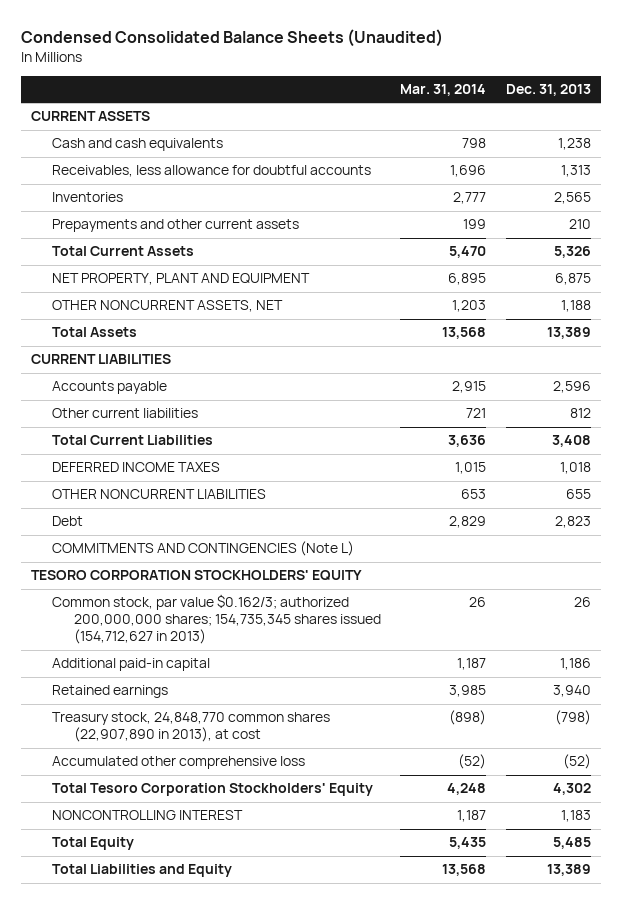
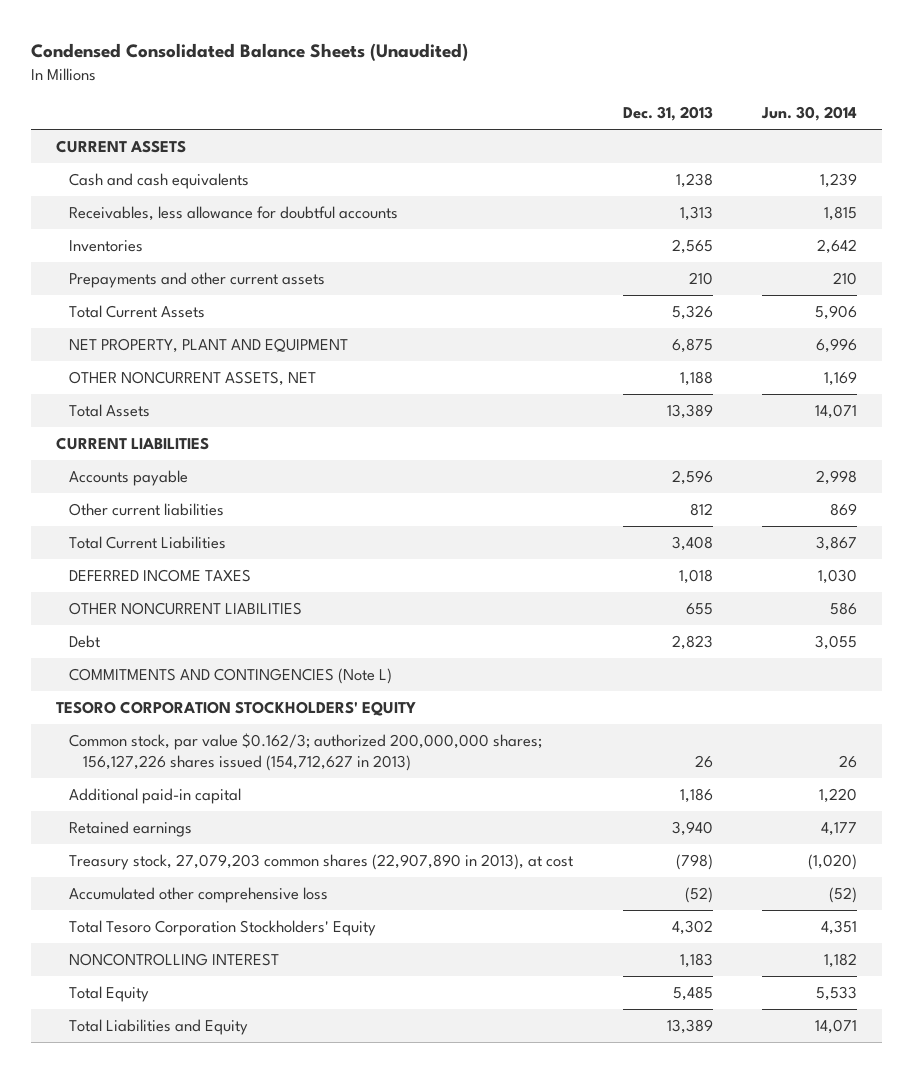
- | Mar. 31, 2014 | Dec. 31, 2013
+ | Dec. 31, 2013 | Jun. 30, 2014
- Common stock, par value $0.162/3; authorized 200,000,000 shares; 154,735,345 shares issued (154,712,627 in 2013) | 26 | 26
+ Common stock, par value $0.162/3; authorized 200,000,000 shares; 156,127,226 shares issued (154,712,627 in 2013) | 26 | 26
- Treasury stock, 24,848,770 common shares (22,907,890 in 2013), at cost | (898) | (798)
+ Treasury stock, 27,079,203 common shares (22,907,890 in 2013), at cost | (798) | (1,020)

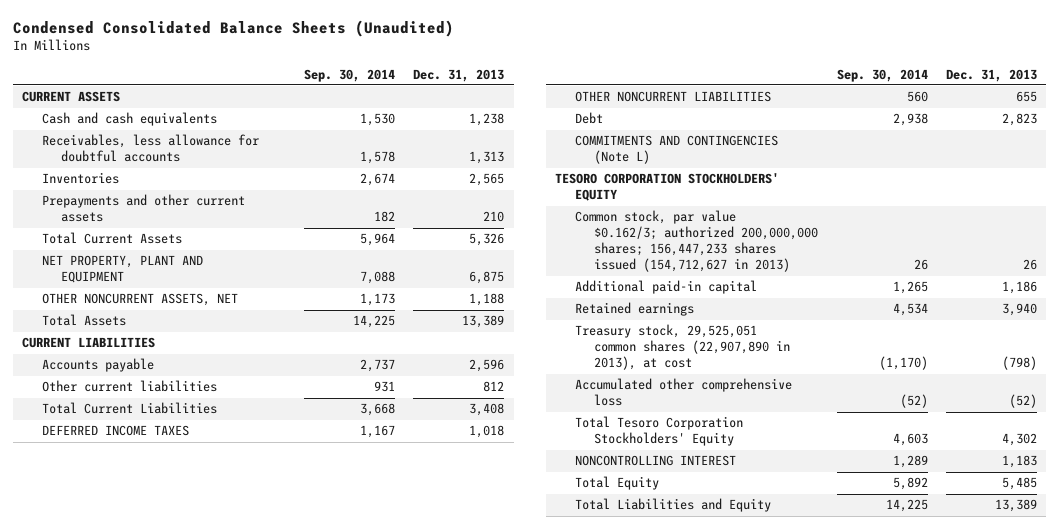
- | Dec. 31, 2013 | Jun. 30, 2014
+ | Sep. 30, 2014 | Dec. 31, 2013
- Common stock, par value $0.162/3; authorized 200,000,000 shares; 156,127,226 shares issued (154,712,627 in 2013) | 26 | 26
+ Common stock, par value $0.162/3; authorized 200,000,000 shares; 156,447,233 shares issued (154,712,627 in 2013) | 26 | 26
- Treasury stock, 27,079,203 common shares (22,907,890 in 2013), at cost | (798) | (1,020)
+ Treasury stock, 29,525,051 common shares (22,907,890 in 2013), at cost | (1,170) | (798)

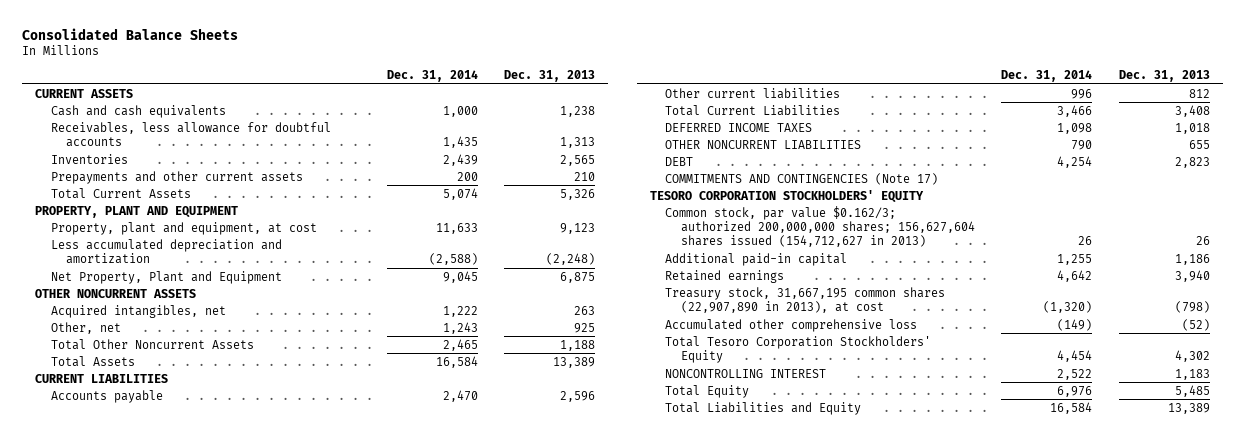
- Condensed Consolidated Balance Sheets (Unaudited)
+ Consolidated Balance Sheets
- | Sep. 30, 2014 | Dec. 31, 2013
+ | Dec. 31, 2014 | Dec. 31, 2013
- NET PROPERTY, PLANT AND EQUIPMENT | 7,088 | 6,875
- OTHER NONCURRENT ASSETS, NET | 1,173 | 1,188
+ PROPERTY, PLANT AND EQUIPMENT
+ Property, plant and equipment, at cost | 11,633 | 9,123
+ Less accumulated depreciation and amortization | (2,588) | (2,248)
+ Net Property, Plant and Equipment | 9,045 | 6,875
+ OTHER NONCURRENT ASSETS
+ Acquired intangibles, net | 1,222 | 263
+ Other, net | 1,243 | 925
+ Total Other Noncurrent Assets | 2,465 | 1,188
- Debt | 2,938 | 2,823
- COMMITMENTS AND CONTINGENCIES (Note L)
+ DEBT | 4,254 | 2,823
+ COMMITMENTS AND CONTINGENCIES (Note 17)
- Common stock, par value $0.162/3; authorized 200,000,000 shares; 156,447,233 shares issued (154,712,627 in 2013) | 26 | 26
+ Common stock, par value $0.162/3; authorized 200,000,000 shares; 156,627,604 shares issued (154,712,627 in 2013) | 26 | 26
- Treasury stock, 29,525,051 common shares (22,907,890 in 2013), at cost | (1,170) | (798)
+ Treasury stock, 31,667,195 common shares (22,907,890 in 2013), at cost | (1,320) | (798)

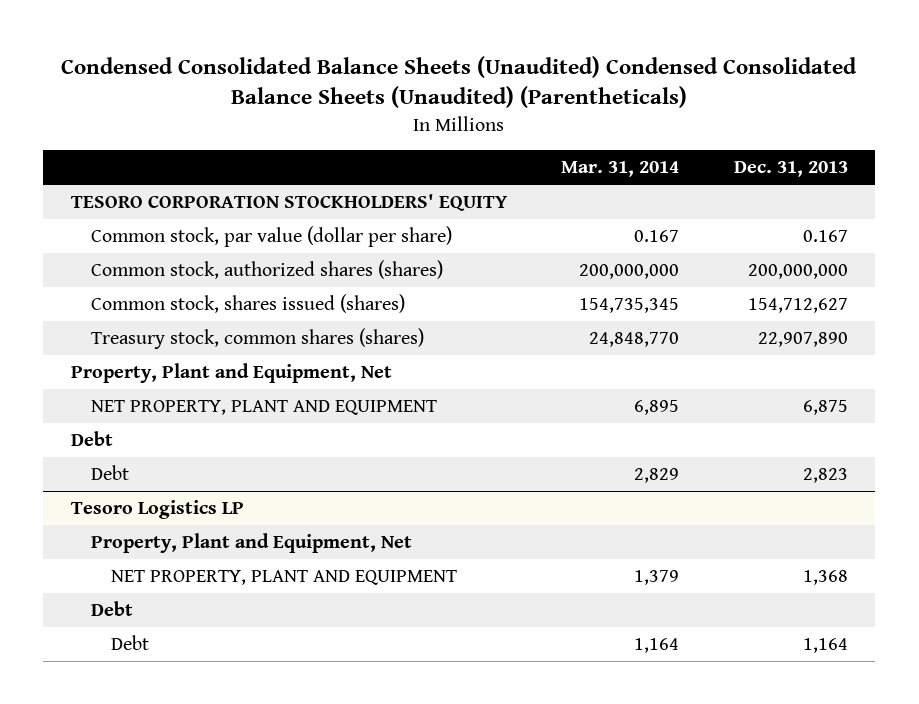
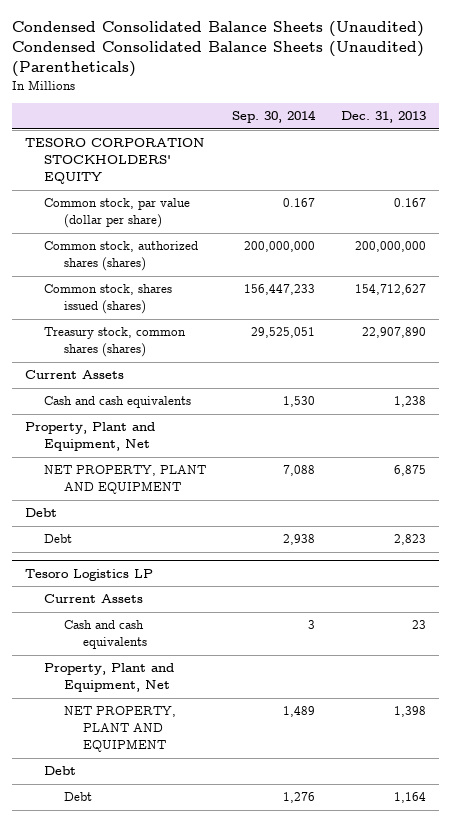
- | Mar. 31, 2014 | Dec. 31, 2013
+ | Sep. 30, 2014 | Dec. 31, 2013
+ Current Assets
+ Cash and cash equivalents | 1,530 | 1,238
@ Tesoro Logistics LP
+ Current Assets
+ Cash and cash equivalents | 3 | 23
- NET PROPERTY, PLANT AND EQUIPMENT | 1,379 | 1,368
+ NET PROPERTY, PLANT AND EQUIPMENT | 1,489 | 1,398

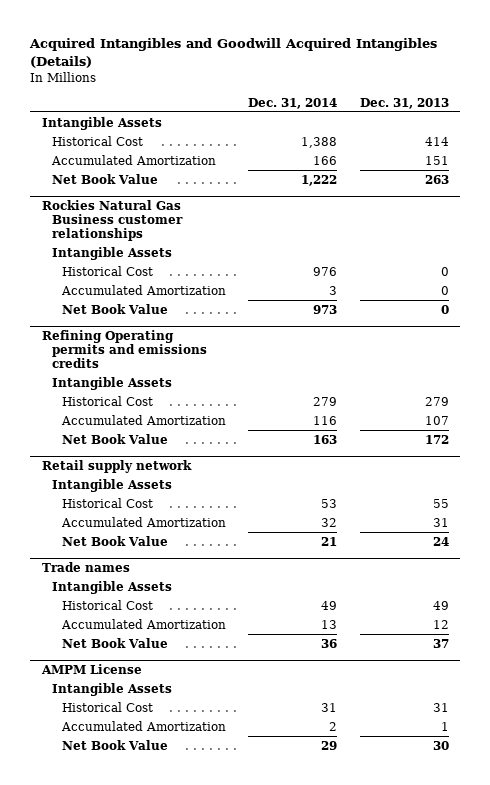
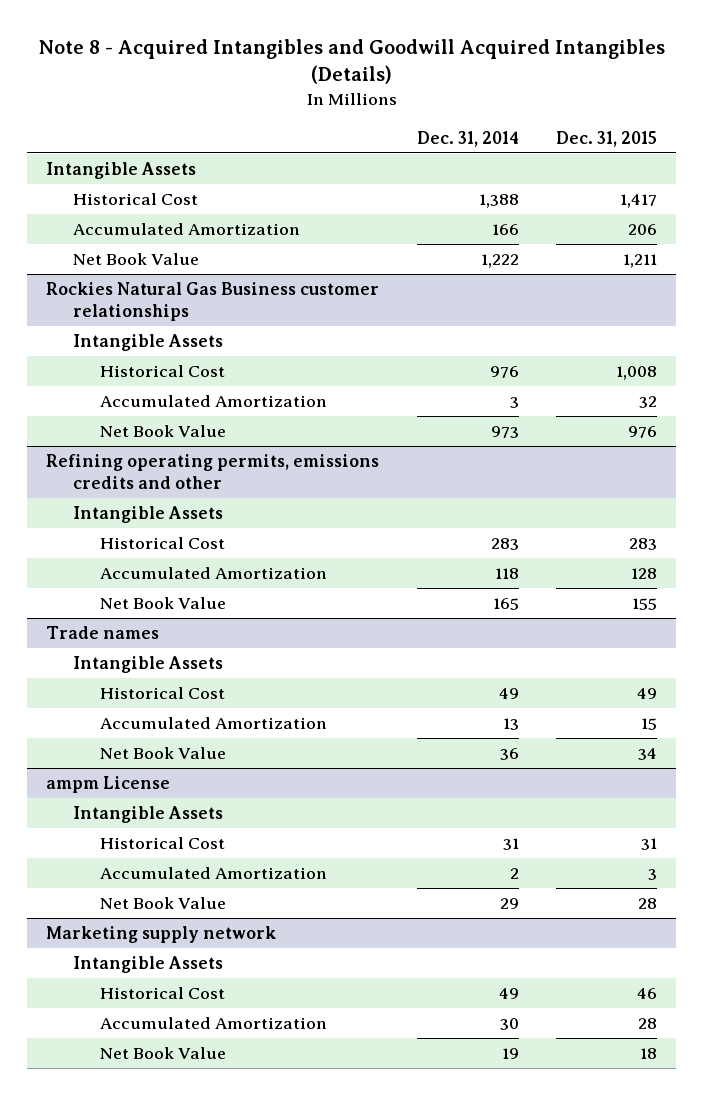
- Acquired Intangibles and Goodwill Acquired Intangibles (Details)
+ Note 8 - Acquired Intangibles and Goodwill Acquired Intangibles (Details)
- | Dec. 31, 2014 | Dec. 31, 2013
+ | Dec. 31, 2014 | Dec. 31, 2015
- Refining Operating permits and emissions credits
- Intangible Assets
- Historical Cost | 279 | 279
- Accumulated Amortization | 116 | 107
- Net Book Value | 163 | 172
- Retail supply network
+ Refining operating permits, emissions credits and other
- Historical Cost | 53 | 55
- Accumulated Amortization | 32 | 31
- Net Book Value | 21 | 24
+ Historical Cost | 283 | 283
+ Accumulated Amortization | 118 | 128
+ Net Book Value | 165 | 155
- AMPM License
+ ampm License
+ Marketing supply network
+ Intangible Assets
+ Historical Cost | 49 | 46
+ Accumulated Amortization | 30 | 28
+ Net Book Value | 19 | 18

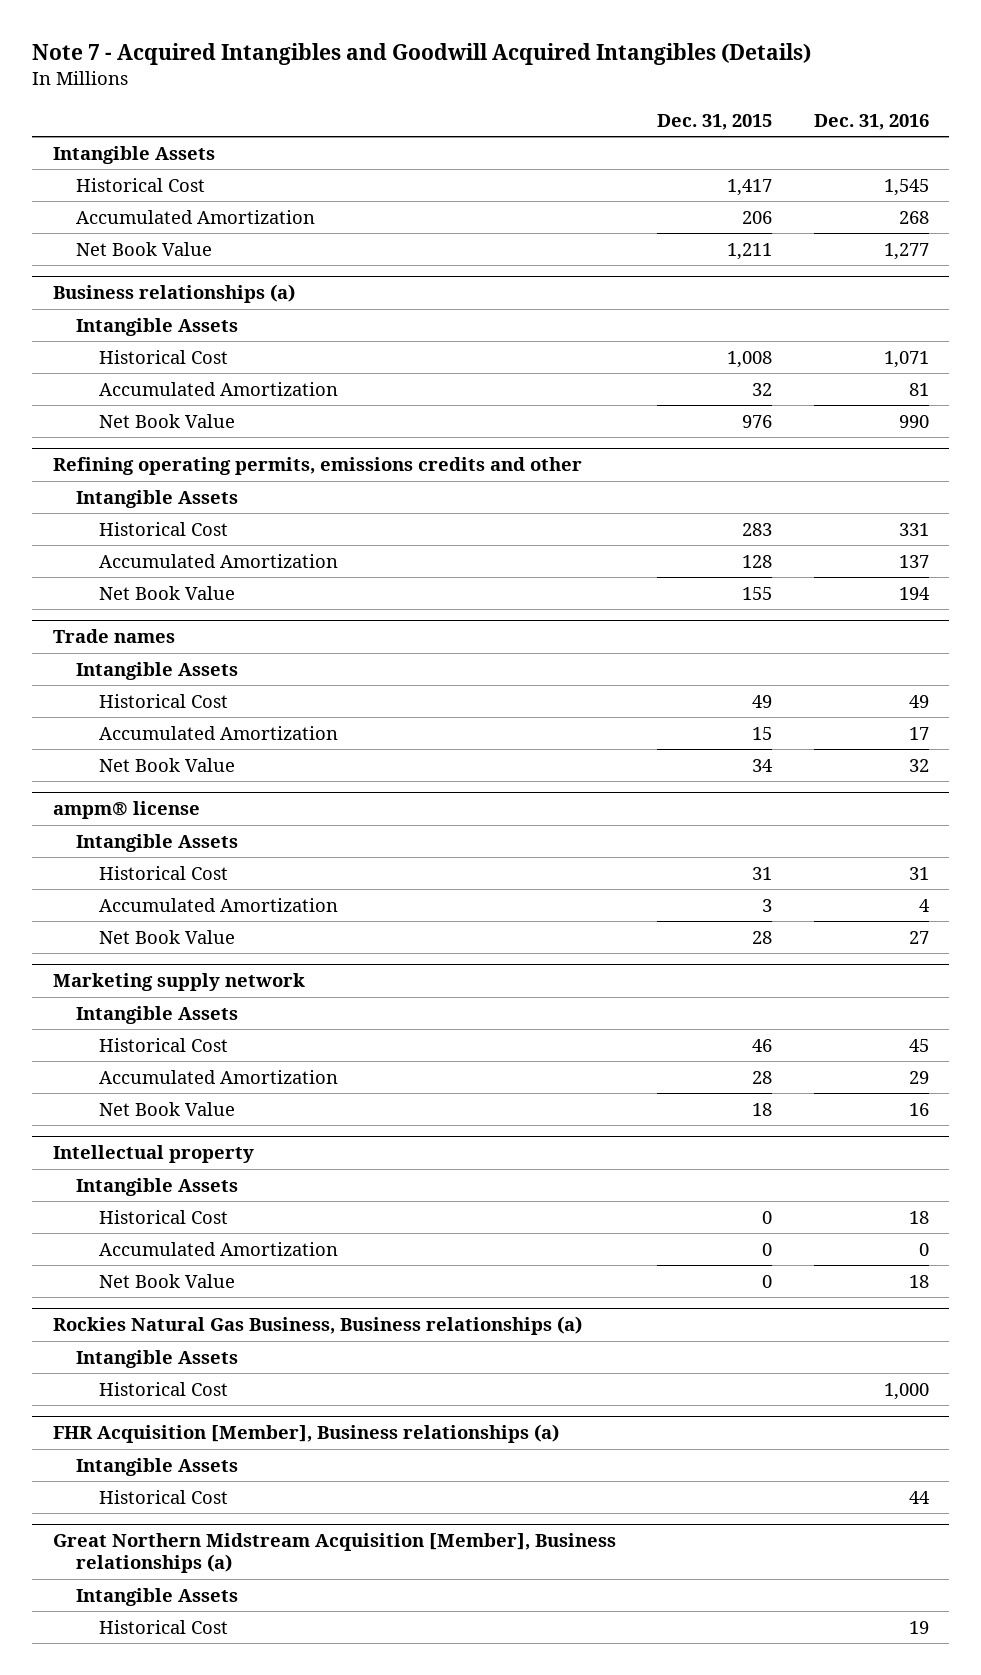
- Note 8 - Acquired Intangibles and Goodwill Acquired Intangibles (Details)
+ Note 7 - Acquired Intangibles and Goodwill Acquired Intangibles (Details)
- | Dec. 31, 2014 | Dec. 31, 2015
+ | Dec. 31, 2015 | Dec. 31, 2016
- Rockies Natural Gas Business customer relationships
+ Business relationships (a)
- ampm License
+ ampm® license
+ Intellectual property
+ Intangible Assets
+ Historical Cost | 0 | 18
+ Accumulated Amortization | 0 | 0
+ Net Book Value | 0 | 18
+ Rockies Natural Gas Business, Business relationships (a)
+ Intangible Assets
+ Historical Cost | | 1,000
+ FHR Acquisition [Member], Business relationships (a)
+ Intangible Assets
+ Historical Cost | | 44
+ Great Northern Midstream Acquisition [Member], Business relationships (a)
+ Intangible Assets
+ Historical Cost | | 19

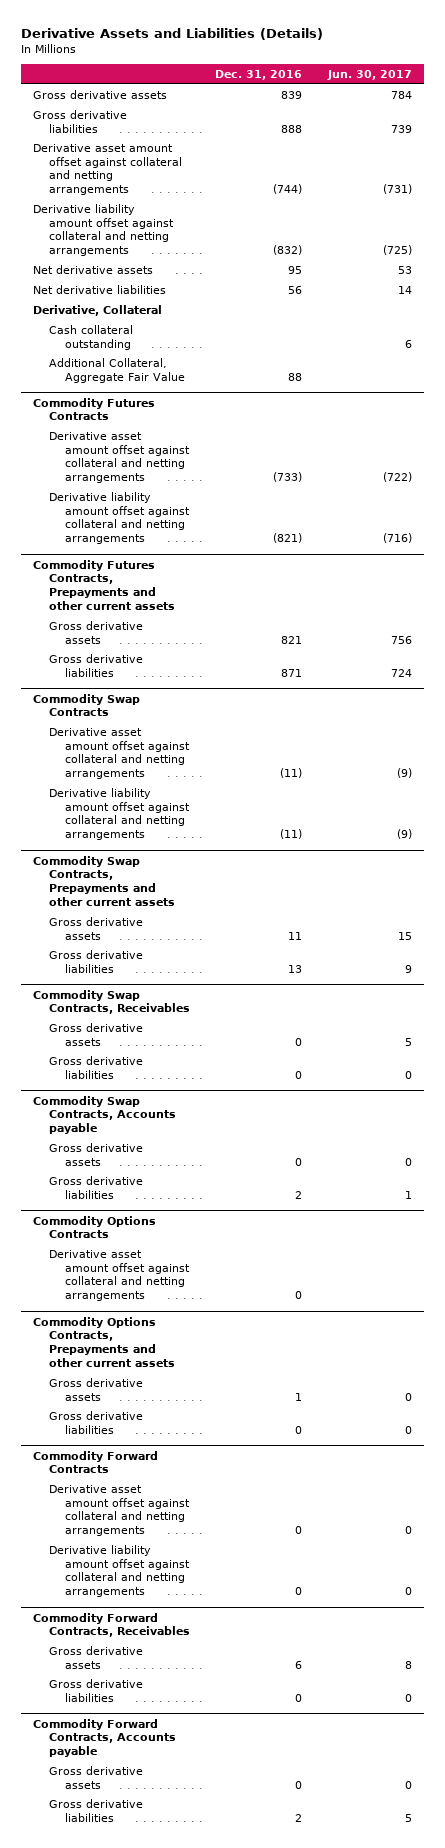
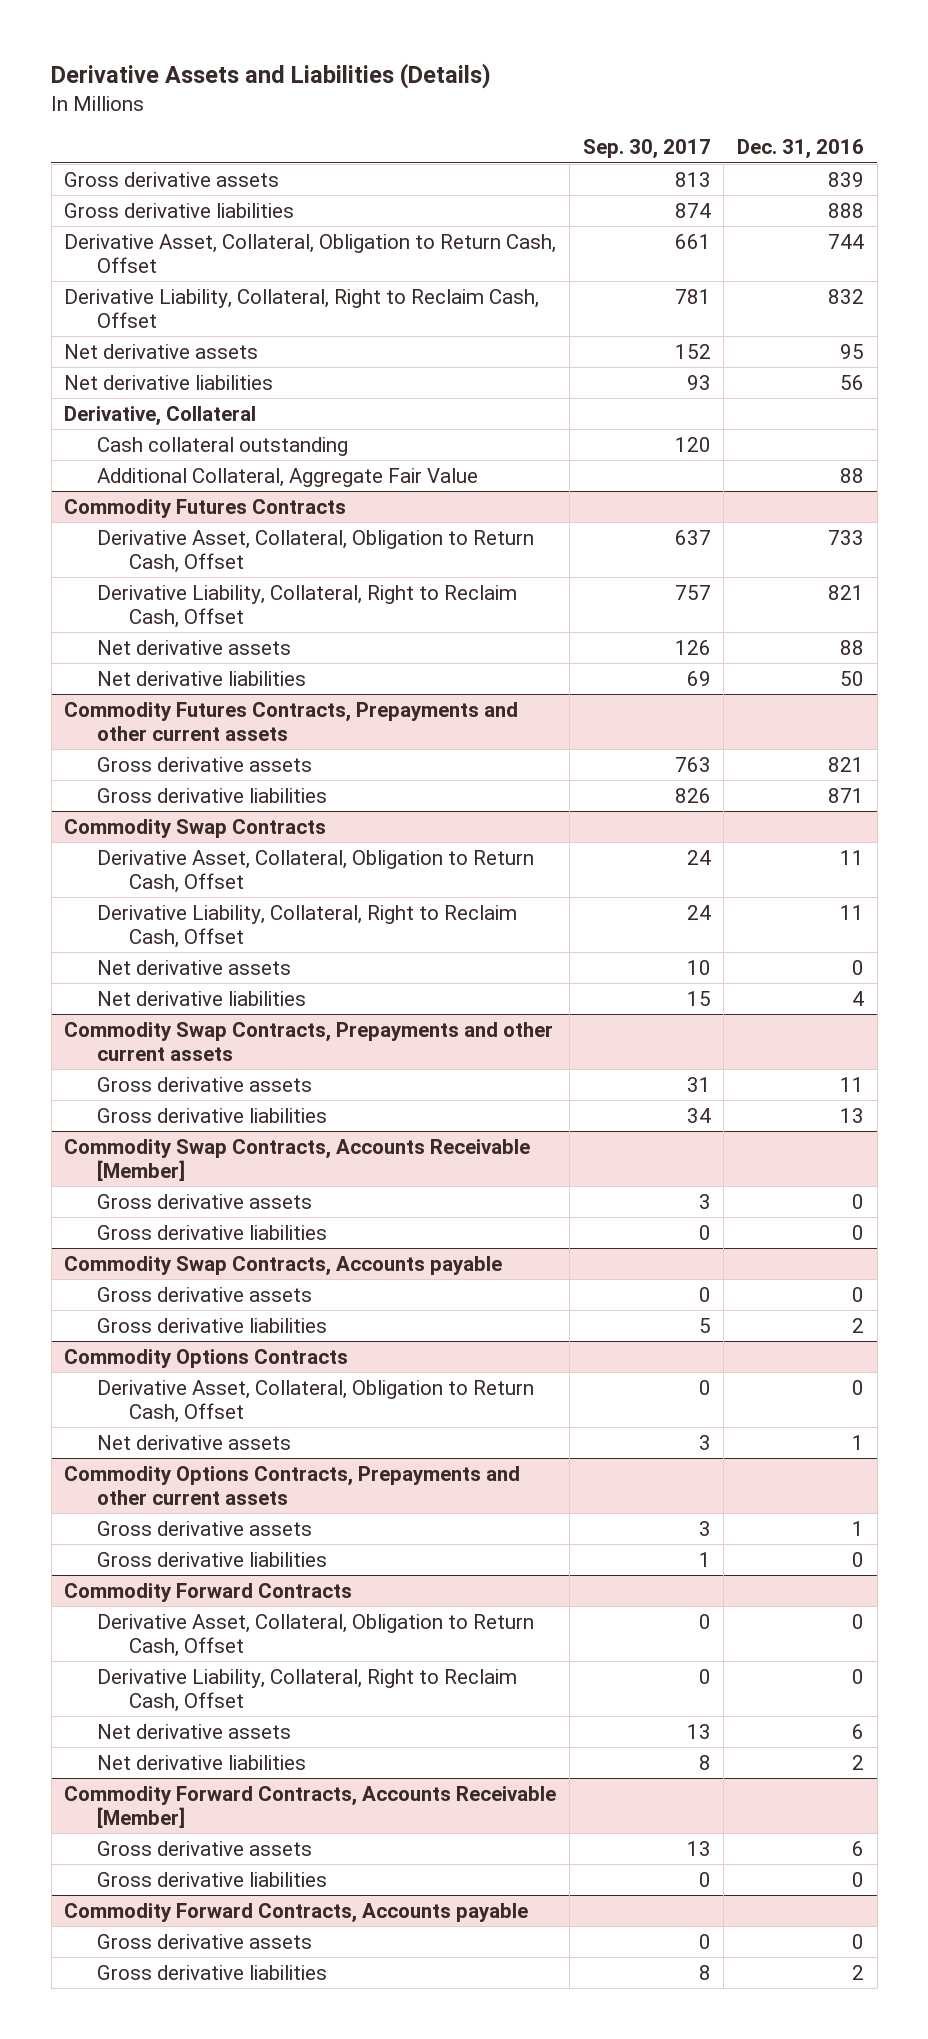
- | Dec. 31, 2016 | Jun. 30, 2017
+ | Sep. 30, 2017 | Dec. 31, 2016
- Derivative asset amount offset against collateral and netting arrangements | (744) | (731)
- Derivative liability amount offset against collateral and netting arrangements | (832) | (725)
+ Derivative Asset, Collateral, Obligation to Return Cash, Offset | 661 | 744
+ Derivative Liability, Collateral, Right to Reclaim Cash, Offset | 781 | 832
@ Commodity Futures Contracts
- Derivative asset amount offset against collateral and netting arrangements | (733) | (722)
- Derivative liability amount offset against collateral and netting arrangements | (821) | (716)
+ Derivative Asset, Collateral, Obligation to Return Cash, Offset | 637 | 733
+ Derivative Liability, Collateral, Right to Reclaim Cash, Offset | 757 | 821
+ Net derivative assets | 126 | 88
+ Net derivative liabilities | 69 | 50
@ Commodity Swap Contracts
- Derivative asset amount offset against collateral and netting arrangements | (11) | (9)
- Derivative liability amount offset against collateral and netting arrangements | (11) | (9)
+ Derivative Asset, Collateral, Obligation to Return Cash, Offset | 24 | 11
+ Derivative Liability, Collateral, Right to Reclaim Cash, Offset | 24 | 11
+ Net derivative assets | 10 | 0
+ Net derivative liabilities | 15 | 4
- Commodity Swap Contracts, Receivables
+ Commodity Swap Contracts, Accounts Receivable [Member]
@ Commodity Options Contracts
- Derivative asset amount offset against collateral and netting arrangements | 0 |
+ Derivative Asset, Collateral, Obligation to Return Cash, Offset | 0 | 0
+ Net derivative assets | 3 | 1
@ Commodity Forward Contracts
- Derivative asset amount offset against collateral and netting arrangements | 0 | 0
- Derivative liability amount offset against collateral and netting arrangements | 0 | 0
- Commodity Forward Contracts, Receivables
@ Commodity Forward Contracts
+ Derivative Asset, Collateral, Obligation to Return Cash, Offset | 0 | 0
+ Derivative Liability, Collateral, Right to Reclaim Cash, Offset | 0 | 0
+ Net derivative assets | 13 | 6
+ Net derivative liabilities | 8 | 2
+ Commodity Forward Contracts, Accounts Receivable [Member]

